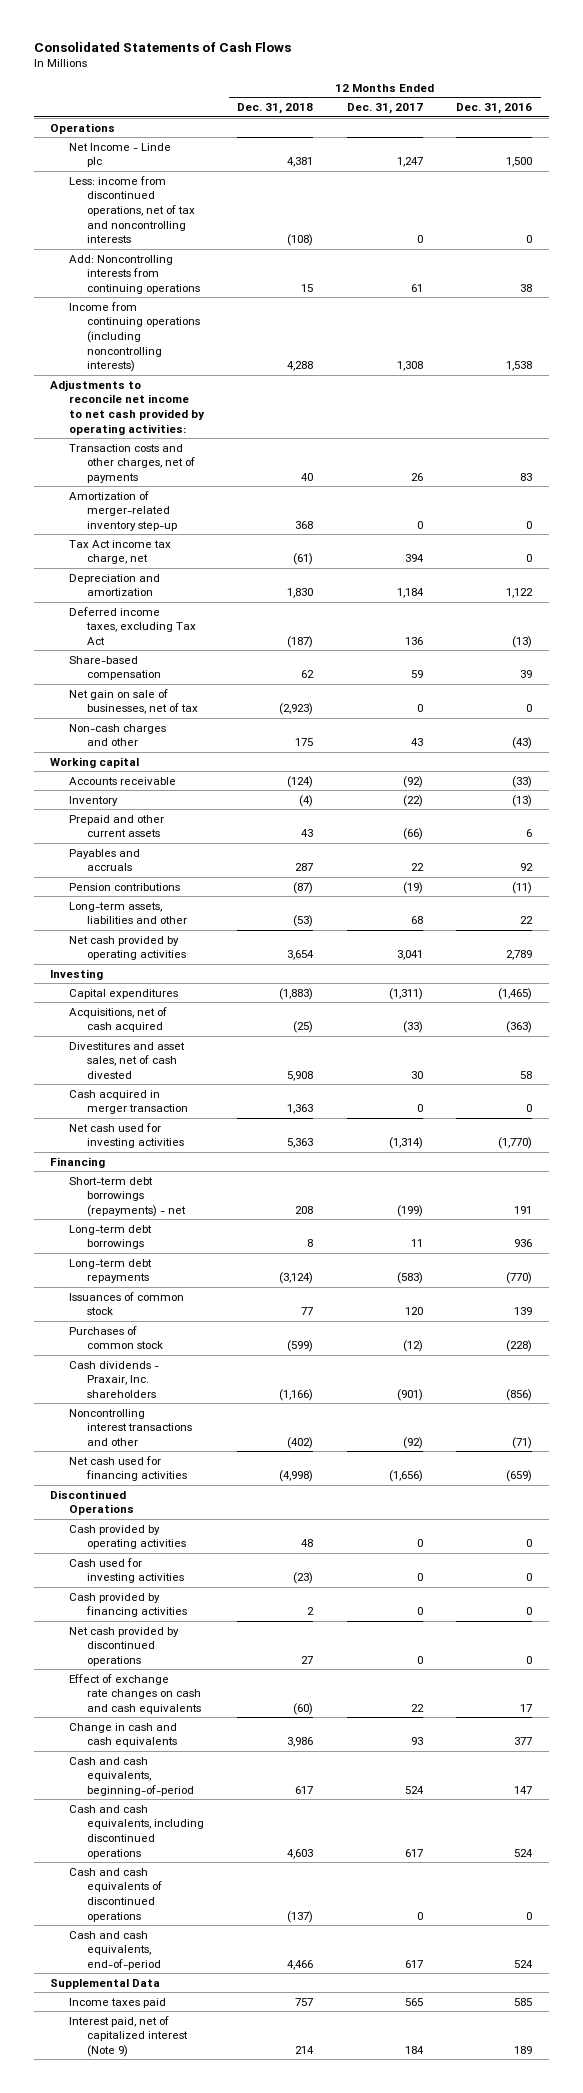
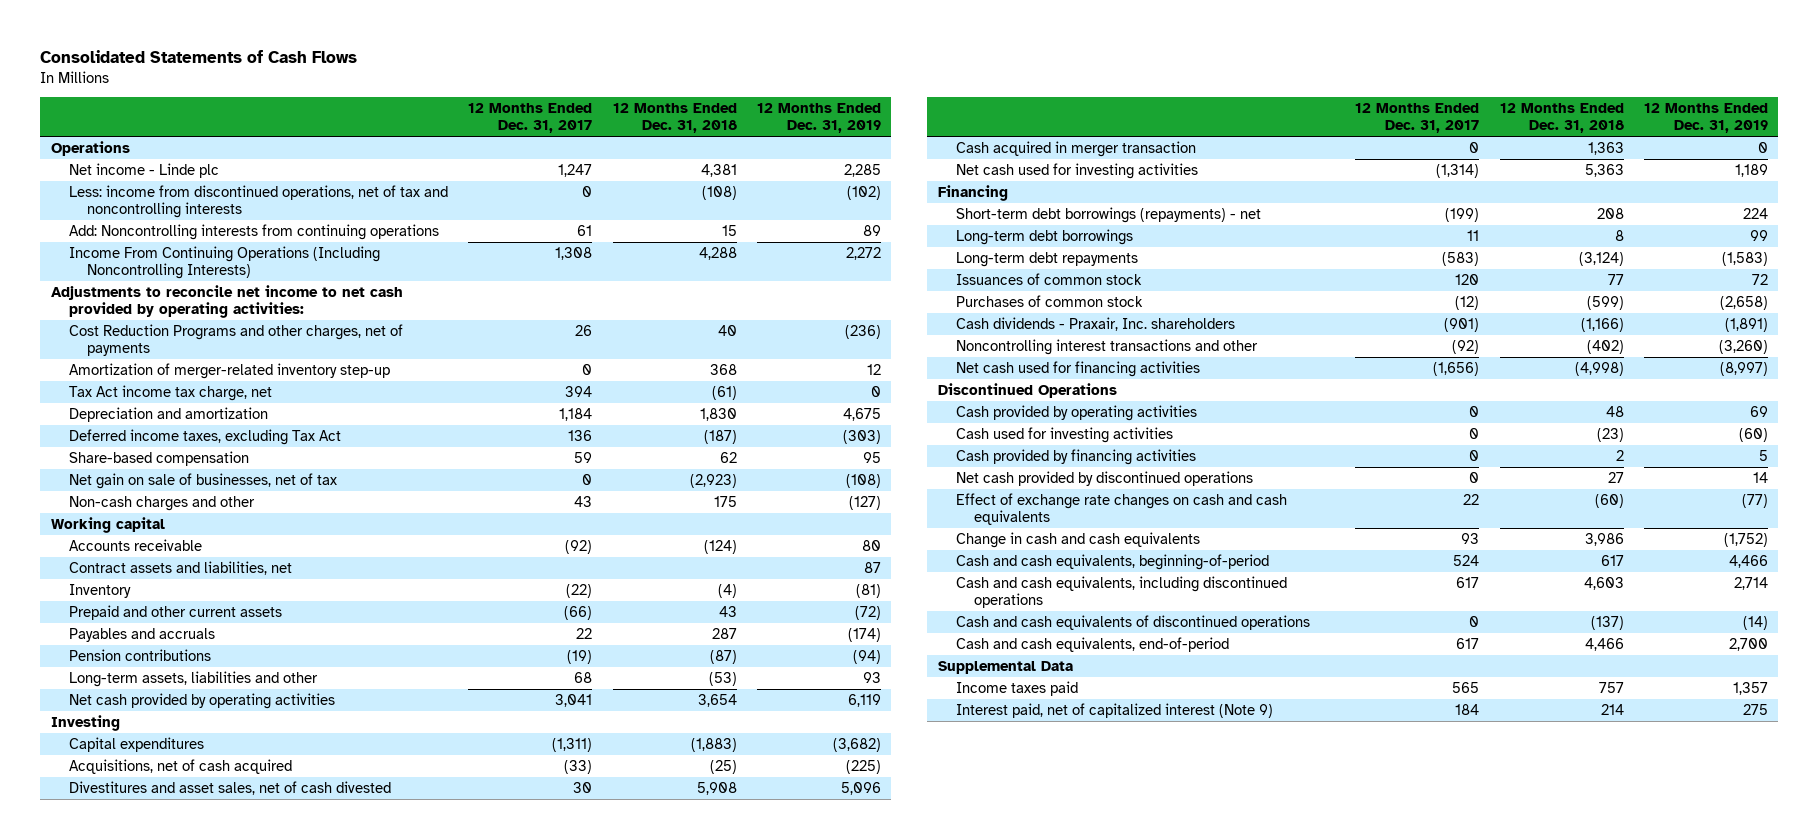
- | 12 Months Ended Dec. 31, 2018 | 12 Months Ended Dec. 31, 2017 | 12 Months Ended Dec. 31, 2016
+ | 12 Months Ended Dec. 31, 2017 | 12 Months Ended Dec. 31, 2018 | 12 Months Ended Dec. 31, 2019
- Net Income - Linde plc | 4,381 | 1,247 | 1,500
+ Net income - Linde plc | 1,247 | 4,381 | 2,285
- Income from continuing operations (including noncontrolling interests) | 4,288 | 1,308 | 1,538
+ Income From Continuing Operations (Including Noncontrolling Interests) | 1,308 | 4,288 | 2,272
- Transaction costs and other charges, net of payments | 40 | 26 | 83
+ Cost Reduction Programs and other charges, net of payments | 26 | 40 | (236)
+ Contract assets and liabilities, net | | | 87

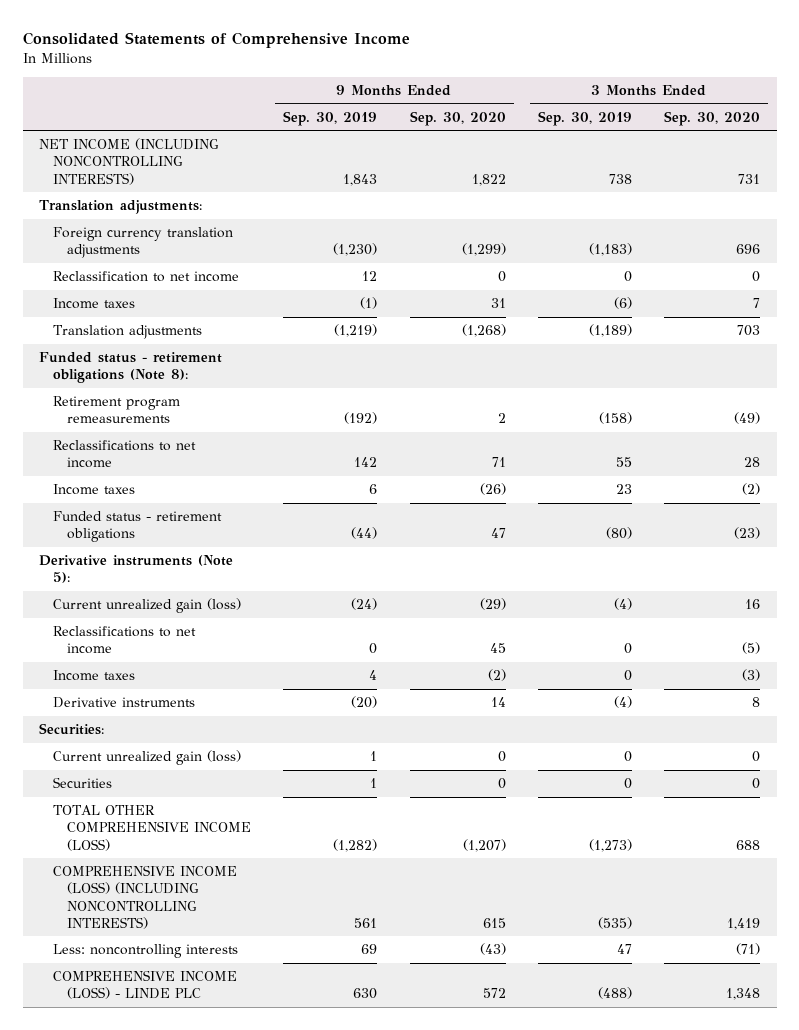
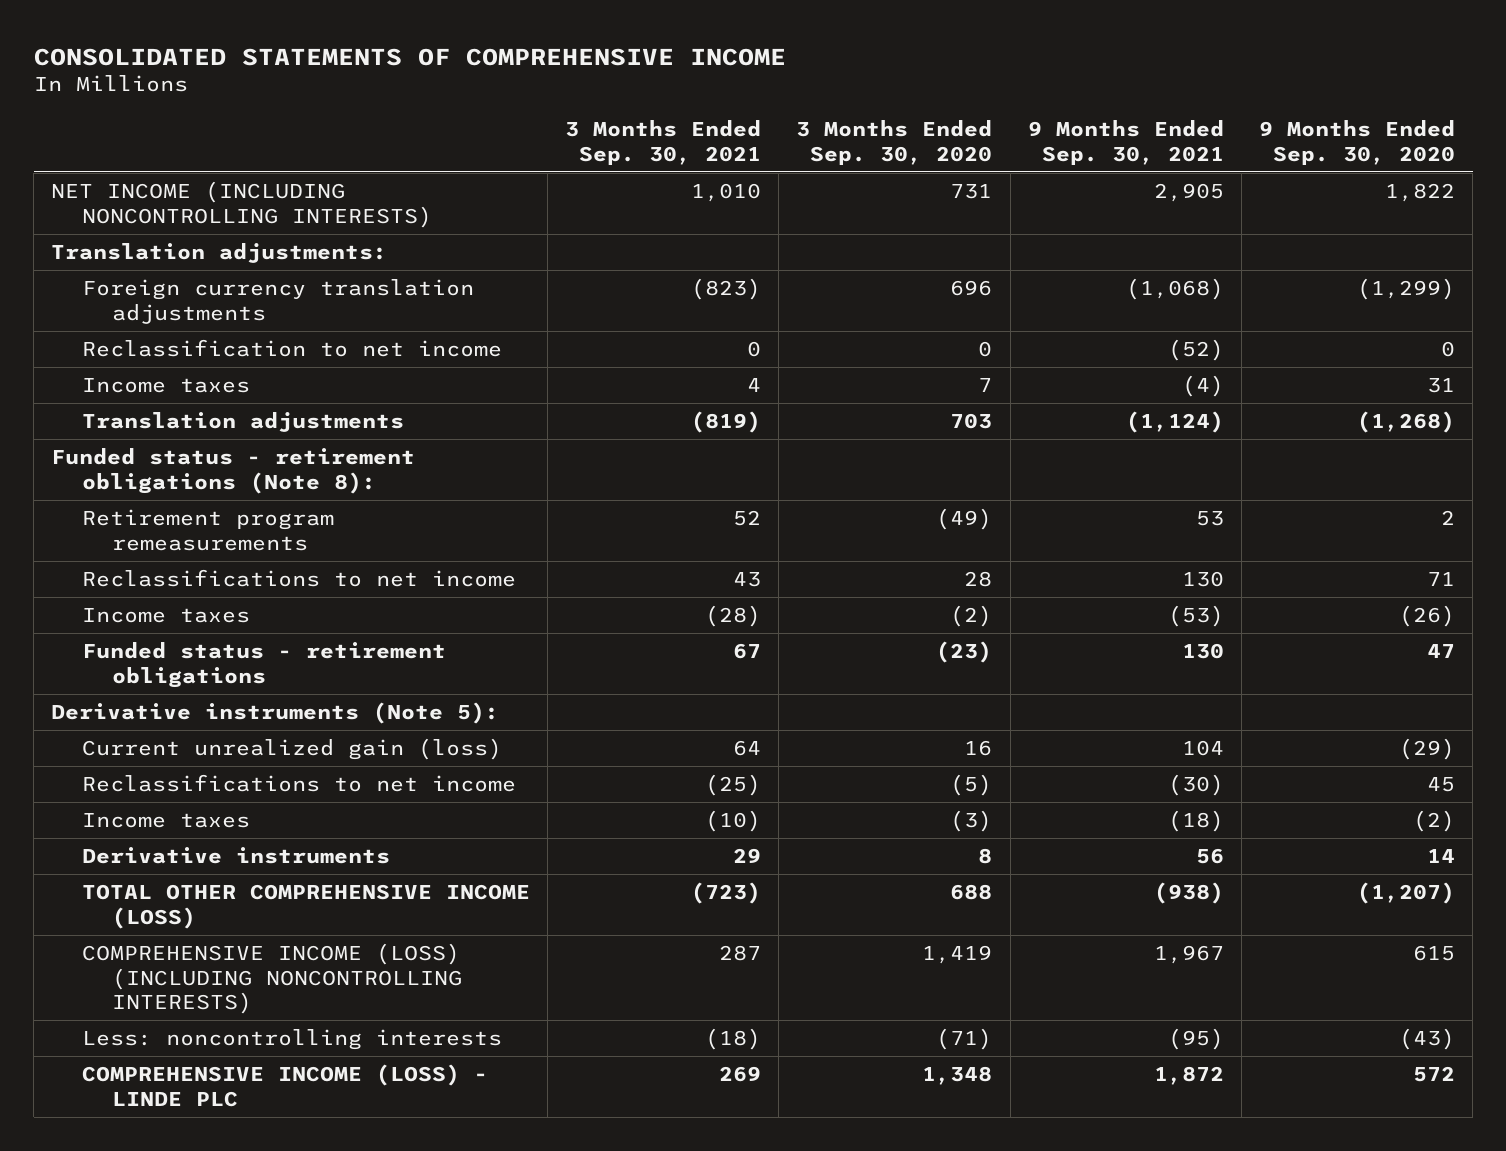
- Consolidated Statements of Comprehensive Income
+ CONSOLIDATED STATEMENTS OF COMPREHENSIVE INCOME
- | 9 Months Ended Sep. 30, 2019 | 9 Months Ended Sep. 30, 2020 | 3 Months Ended Sep. 30, 2019 | 3 Months Ended Sep. 30, 2020
+ | 3 Months Ended Sep. 30, 2021 | 3 Months Ended Sep. 30, 2020 | 9 Months Ended Sep. 30, 2021 | 9 Months Ended Sep. 30, 2020
- Securities:
- Current unrealized gain (loss) | 1 | 0 | 0 | 0
- Securities | 1 | 0 | 0 | 0

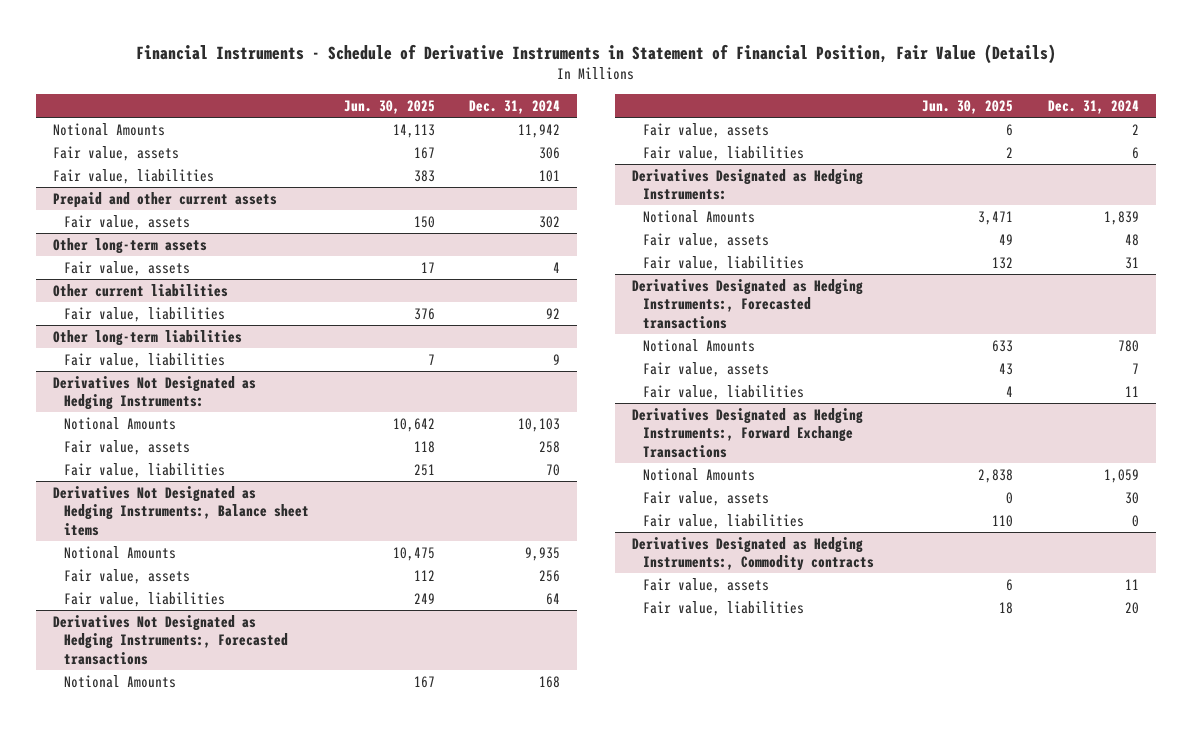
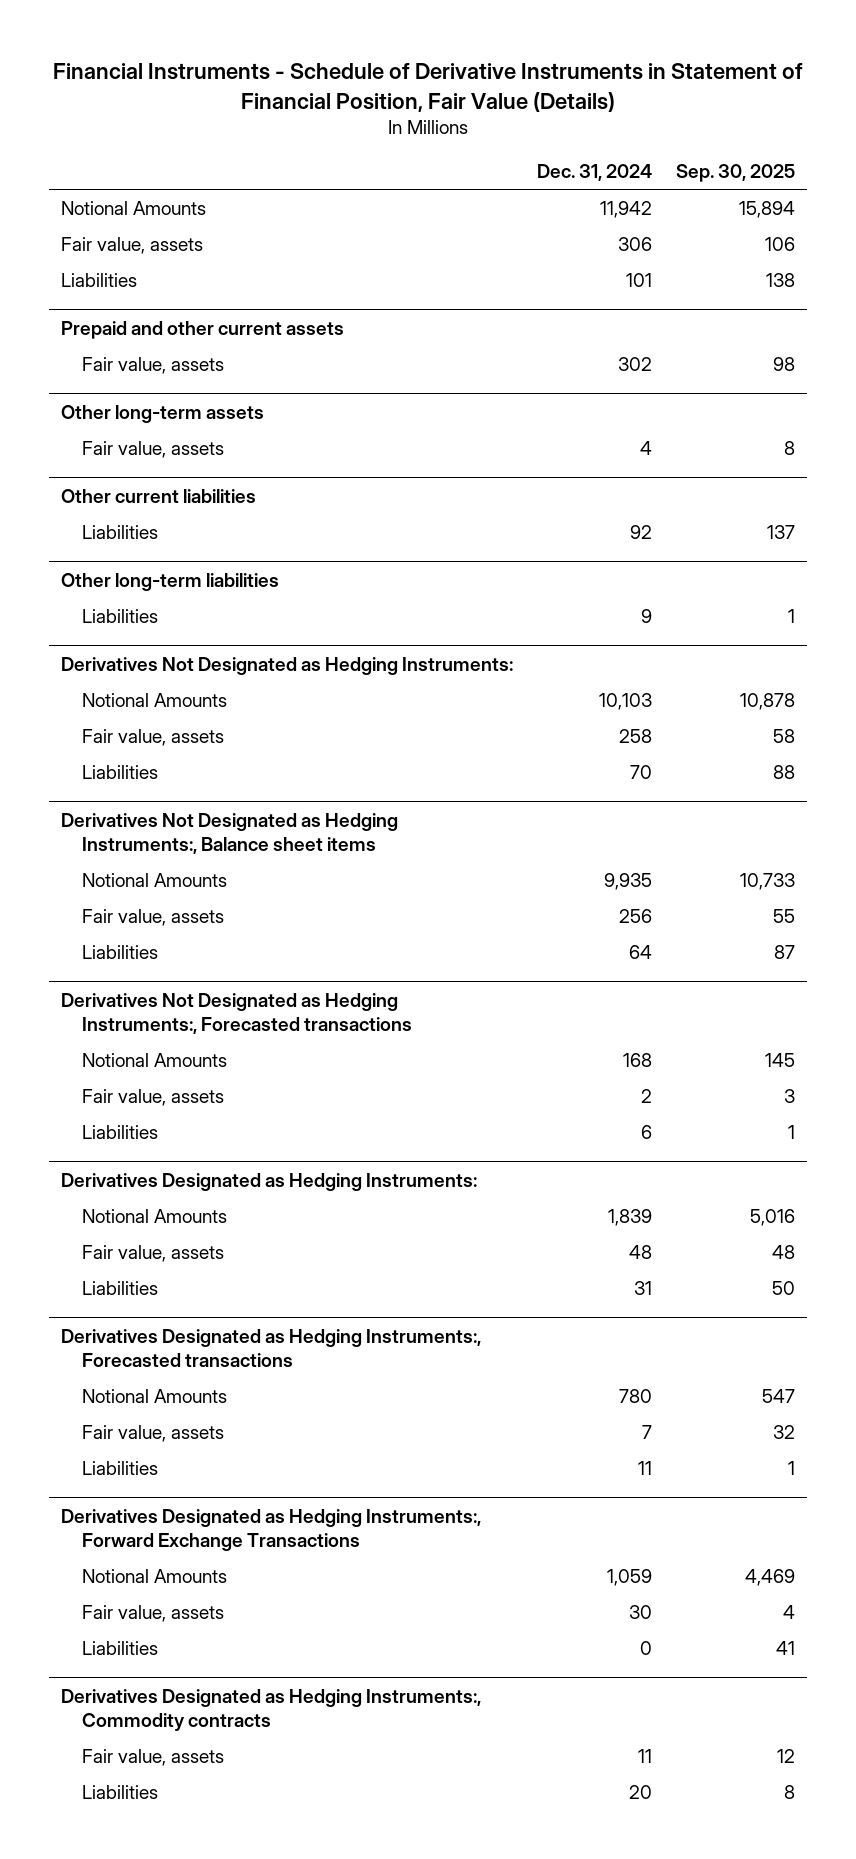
- | Jun. 30, 2025 | Dec. 31, 2024
+ | Dec. 31, 2024 | Sep. 30, 2025
- Fair value, liabilities | 383 | 101
+ Liabilities | 101 | 138
@ Other current liabilities
- Fair value, liabilities | 376 | 92
+ Liabilities | 92 | 137
@ Other long-term liabilities
- Fair value, liabilities | 7 | 9
+ Liabilities | 9 | 1
@ Derivatives Not Designated as Hedging Instruments:
- Fair value, liabilities | 251 | 70
+ Liabilities | 70 | 88
@ Derivatives Not Designated as Hedging Instruments:, Balance sheet items
- Fair value, liabilities | 249 | 64
+ Liabilities | 64 | 87
@ Derivatives Not Designated as Hedging Instruments:, Forecasted transactions
- Fair value, liabilities | 2 | 6
+ Liabilities | 6 | 1
@ Derivatives Designated as Hedging Instruments:
- Fair value, liabilities | 132 | 31
+ Liabilities | 31 | 50
@ Derivatives Designated as Hedging Instruments:, Forecasted transactions
- Fair value, liabilities | 4 | 11
+ Liabilities | 11 | 1
@ Derivatives Designated as Hedging Instruments:, Forward Exchange Transactions
- Fair value, liabilities | 110 | 0
+ Liabilities | 0 | 41
@ Derivatives Designated as Hedging Instruments:, Commodity contracts
- Fair value, liabilities | 18 | 20
+ Liabilities | 20 | 8

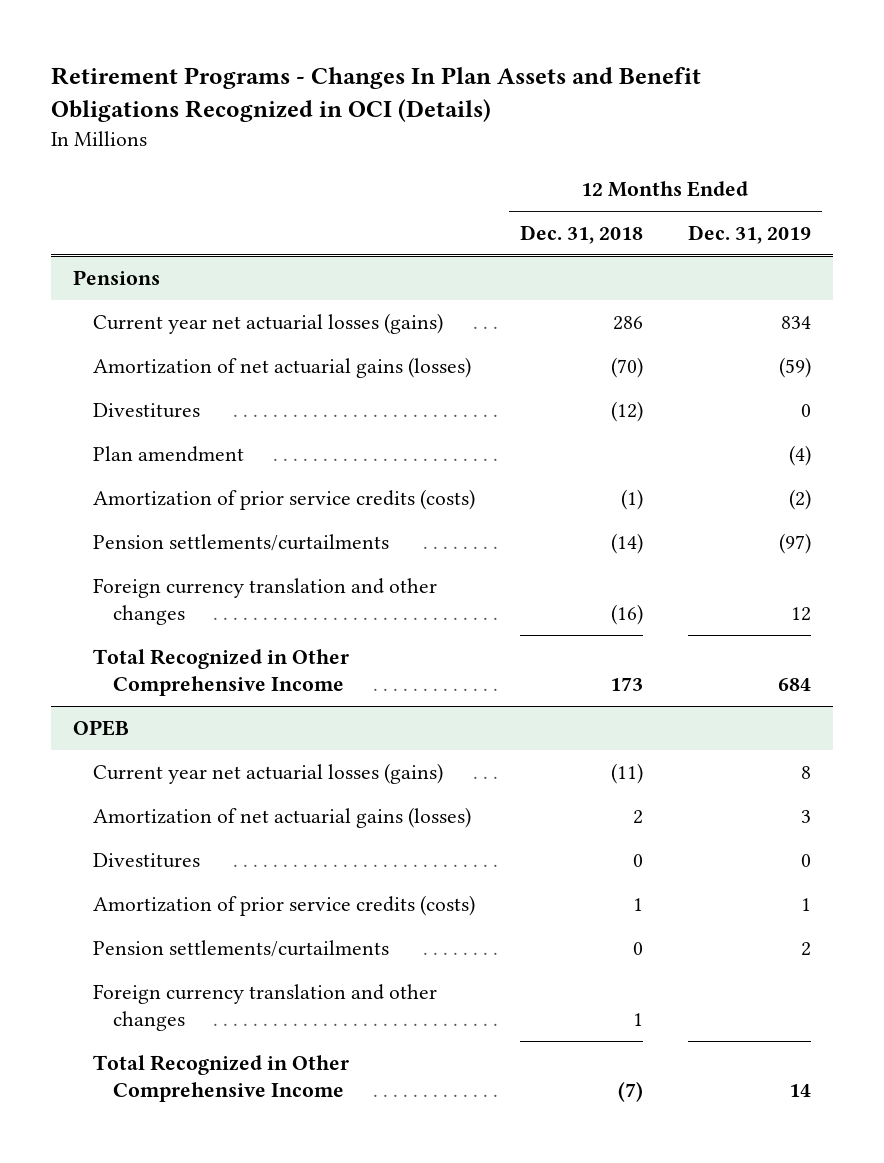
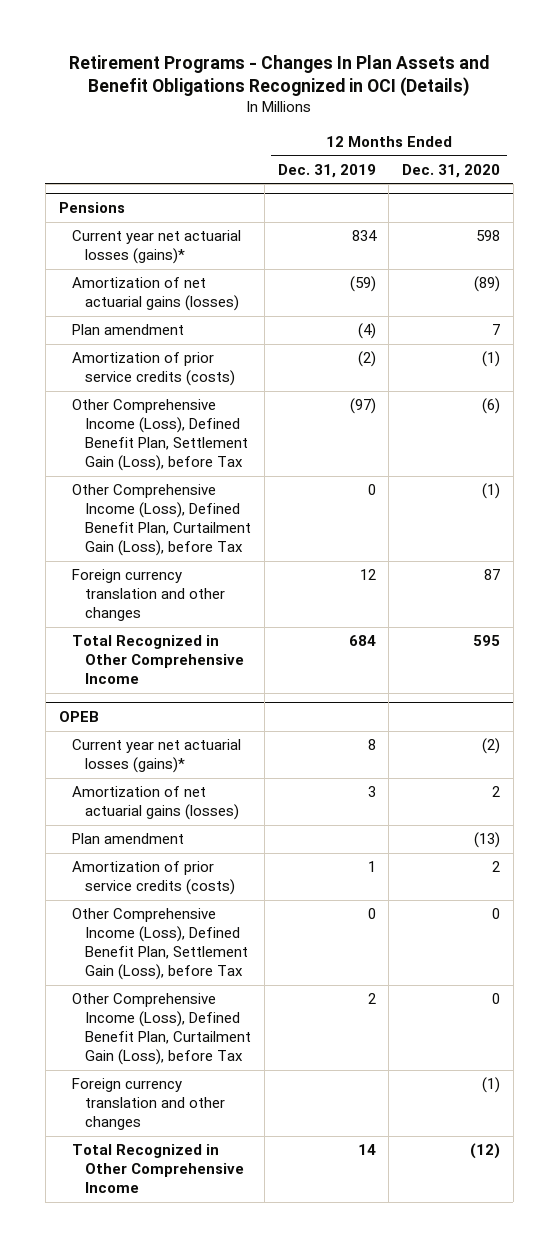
- | 12 Months Ended Dec. 31, 2018 | 12 Months Ended Dec. 31, 2019
+ | 12 Months Ended Dec. 31, 2019 | 12 Months Ended Dec. 31, 2020
@ Pensions
- Current year net actuarial losses (gains) | 286 | 834
+ Current year net actuarial losses (gains)* | 834 | 598
- Divestitures | (12) | 0
- Pension settlements/curtailments | (14) | (97)
+ Other Comprehensive Income (Loss), Defined Benefit Plan, Settlement Gain (Loss), before Tax | (97) | (6)
+ Other Comprehensive Income (Loss), Defined Benefit Plan, Curtailment Gain (Loss), before Tax | 0 | (1)
@ OPEB
- Current year net actuarial losses (gains) | (11) | 8
+ Current year net actuarial losses (gains)* | 8 | (2)
- Divestitures | 0 | 0
+ Plan amendment | | (13)
- Pension settlements/curtailments | 0 | 2
+ Other Comprehensive Income (Loss), Defined Benefit Plan, Settlement Gain (Loss), before Tax | 0 | 0
+ Other Comprehensive Income (Loss), Defined Benefit Plan, Curtailment Gain (Loss), before Tax | 2 | 0

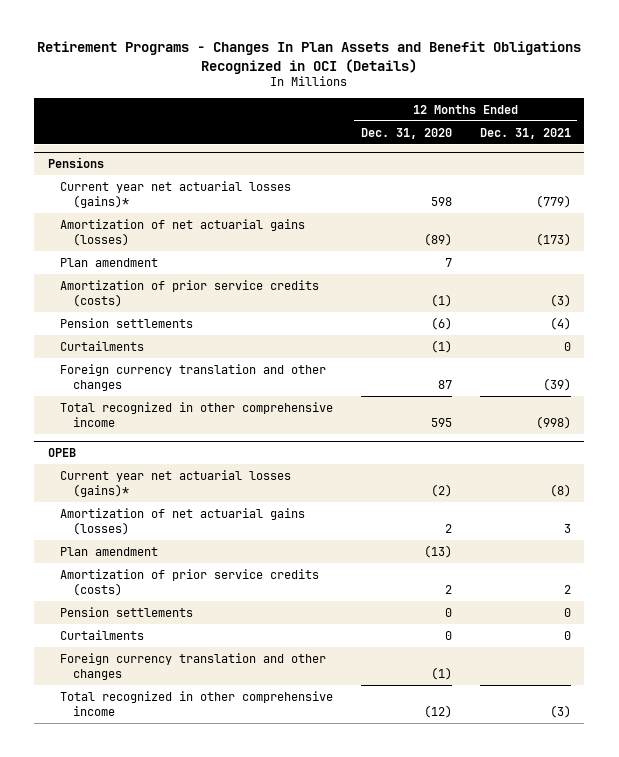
- | 12 Months Ended Dec. 31, 2019 | 12 Months Ended Dec. 31, 2020
+ | 12 Months Ended Dec. 31, 2020 | 12 Months Ended Dec. 31, 2021
@ Pensions
- Other Comprehensive Income (Loss), Defined Benefit Plan, Settlement Gain (Loss), before Tax | (97) | (6)
- Other Comprehensive Income (Loss), Defined Benefit Plan, Curtailment Gain (Loss), before Tax | 0 | (1)
+ Pension settlements | (6) | (4)
+ Curtailments | (1) | 0
- Total Recognized in Other Comprehensive Income | 684 | 595
+ Total recognized in other comprehensive income | 595 | (998)
@ OPEB
- Other Comprehensive Income (Loss), Defined Benefit Plan, Settlement Gain (Loss), before Tax | 0 | 0
- Other Comprehensive Income (Loss), Defined Benefit Plan, Curtailment Gain (Loss), before Tax | 2 | 0
+ Pension settlements | 0 | 0
+ Curtailments | 0 | 0
- Total Recognized in Other Comprehensive Income | 14 | (12)
+ Total recognized in other comprehensive income | (12) | (3)

